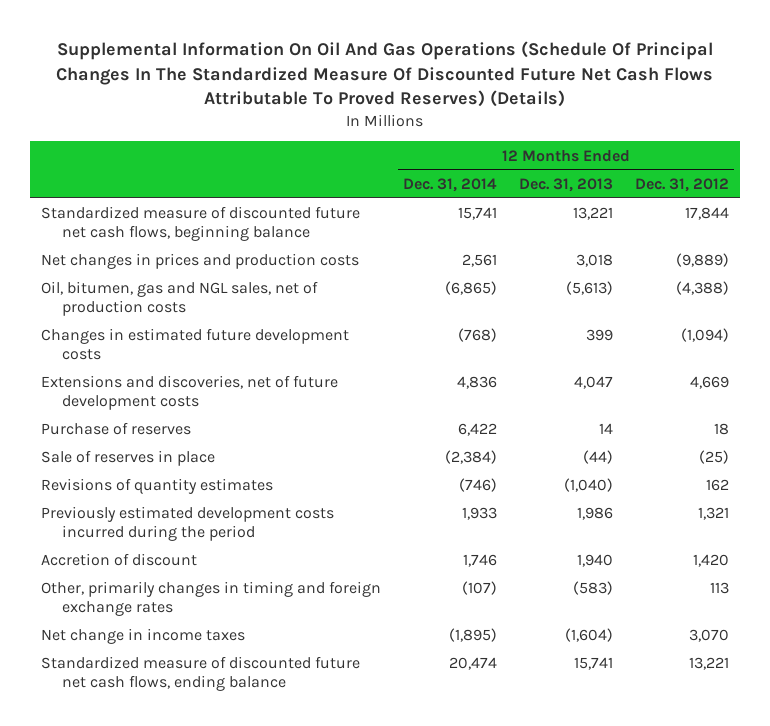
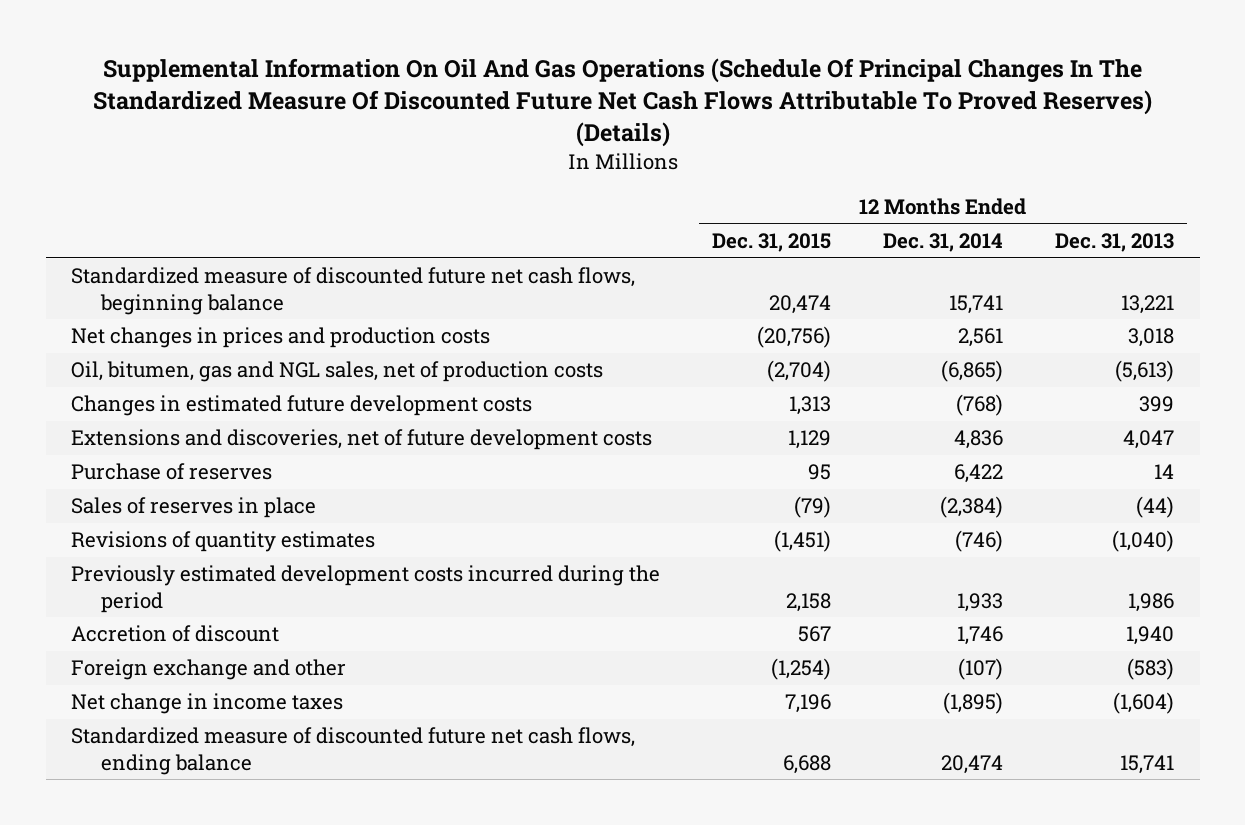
- | 12 Months Ended Dec. 31, 2014 | 12 Months Ended Dec. 31, 2013 | 12 Months Ended Dec. 31, 2012
+ | 12 Months Ended Dec. 31, 2015 | 12 Months Ended Dec. 31, 2014 | 12 Months Ended Dec. 31, 2013
- Sale of reserves in place | (2,384) | (44) | (25)
+ Sales of reserves in place | (79) | (2,384) | (44)
- Other, primarily changes in timing and foreign exchange rates | (107) | (583) | 113
+ Foreign exchange and other | (1,254) | (107) | (583)

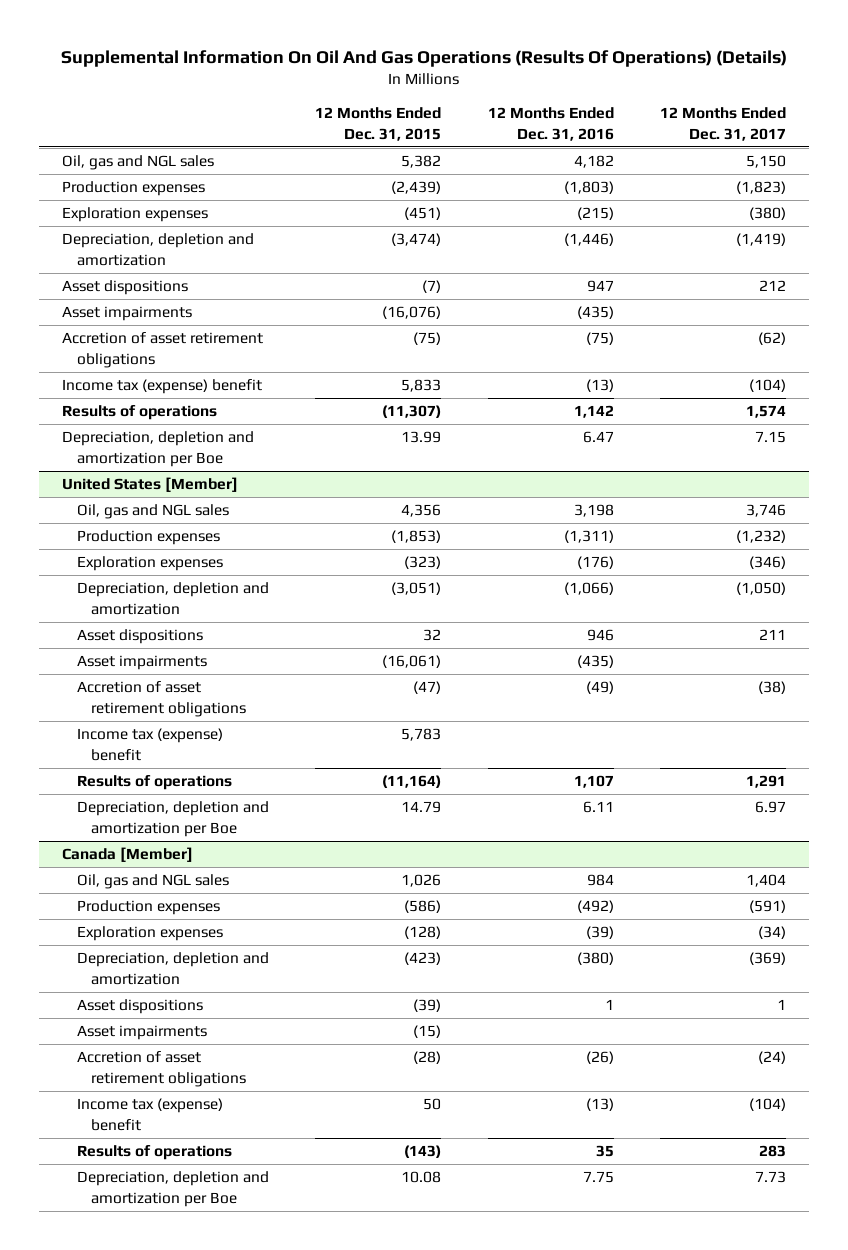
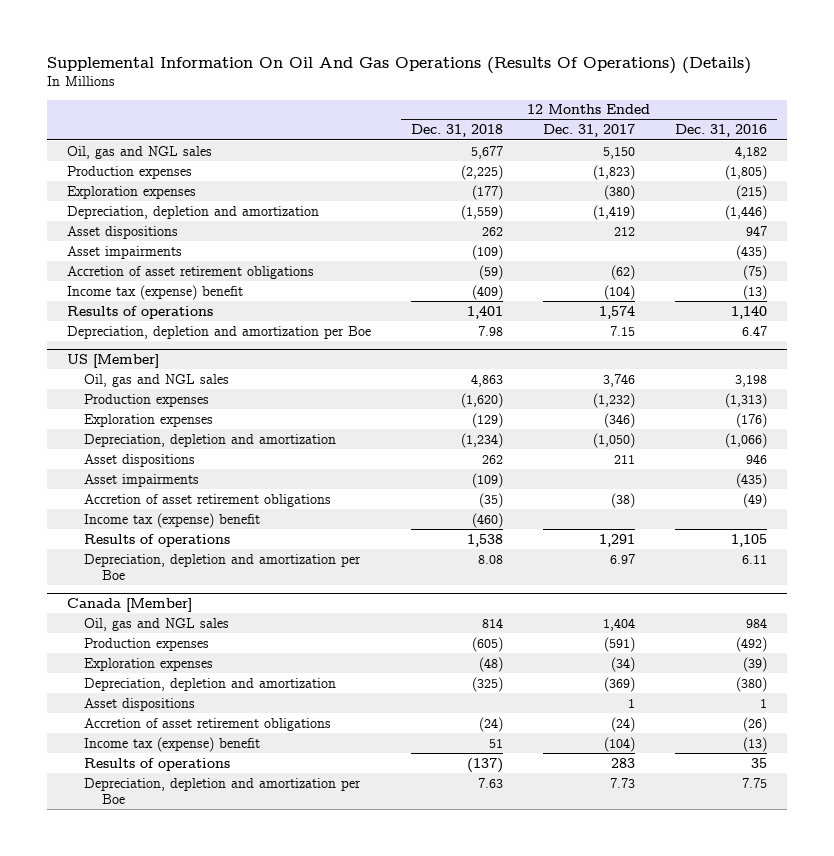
- | 12 Months Ended Dec. 31, 2015 | 12 Months Ended Dec. 31, 2016 | 12 Months Ended Dec. 31, 2017
+ | 12 Months Ended Dec. 31, 2018 | 12 Months Ended Dec. 31, 2017 | 12 Months Ended Dec. 31, 2016
- Production expenses | (2,439) | (1,803) | (1,823)
+ Production expenses | (2,225) | (1,823) | (1,805)
- Results of operations | (11,307) | 1,142 | 1,574
+ Results of operations | 1,401 | 1,574 | 1,140
- United States [Member]
+ US [Member]
- Production expenses | (1,853) | (1,311) | (1,232)
+ Production expenses | (1,620) | (1,232) | (1,313)
- Results of operations | (11,164) | 1,107 | 1,291
+ Results of operations | 1,538 | 1,291 | 1,105
@ Canada [Member]
- Asset impairments | (15) | |

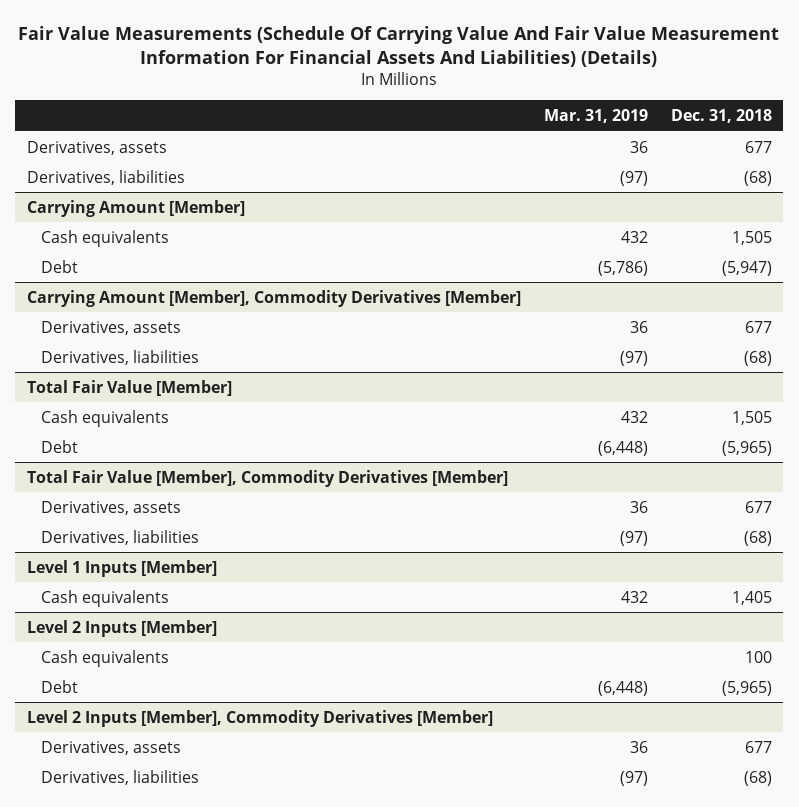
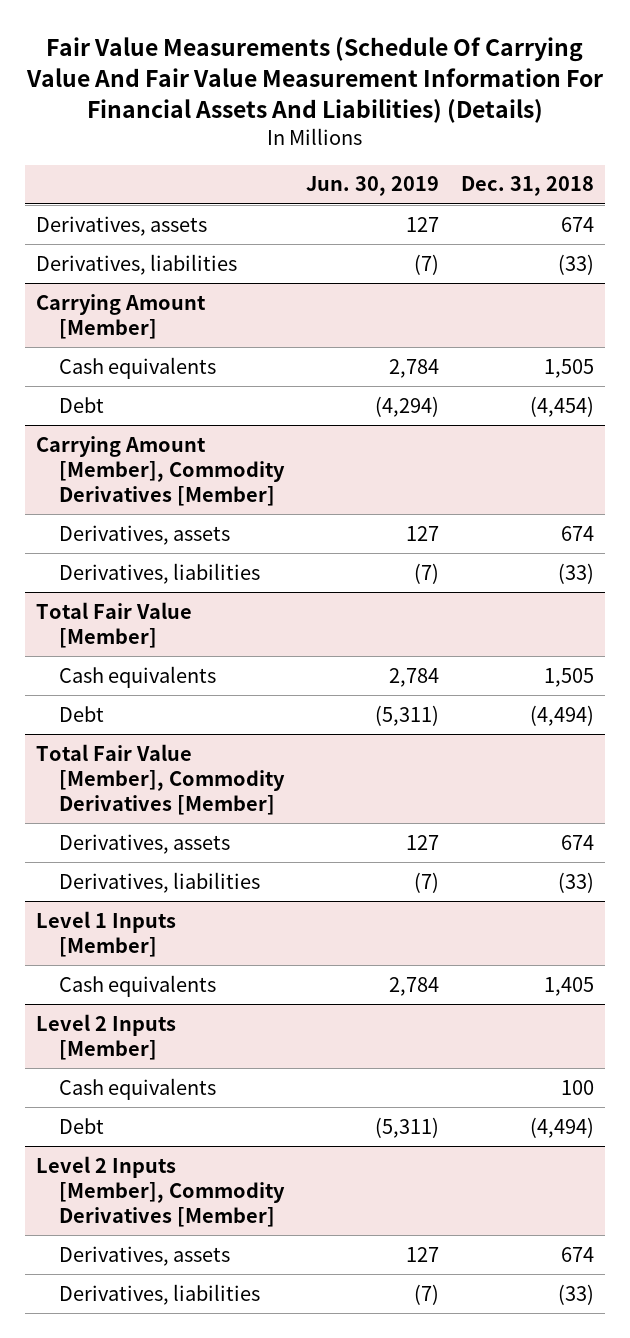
- | Mar. 31, 2019 | Dec. 31, 2018
+ | Jun. 30, 2019 | Dec. 31, 2018
- Derivatives, assets | 36 | 677
- Derivatives, liabilities | (97) | (68)
+ Derivatives, assets | 127 | 674
+ Derivatives, liabilities | (7) | (33)
@ Carrying Amount [Member]
- Debt | (5,786) | (5,947)
+ Debt | (4,294) | (4,454)
@ Carrying Amount [Member], Commodity Derivatives [Member]
- Derivatives, assets | 36 | 677
- Derivatives, liabilities | (97) | (68)
+ Derivatives, assets | 127 | 674
+ Derivatives, liabilities | (7) | (33)
@ Total Fair Value [Member]
- Debt | (6,448) | (5,965)
+ Debt | (5,311) | (4,494)
@ Total Fair Value [Member], Commodity Derivatives [Member]
- Derivatives, assets | 36 | 677
- Derivatives, liabilities | (97) | (68)
+ Derivatives, assets | 127 | 674
+ Derivatives, liabilities | (7) | (33)
@ Level 2 Inputs [Member]
- Debt | (6,448) | (5,965)
+ Debt | (5,311) | (4,494)
@ Level 2 Inputs [Member], Commodity Derivatives [Member]
- Derivatives, assets | 36 | 677
- Derivatives, liabilities | (97) | (68)
+ Derivatives, assets | 127 | 674
+ Derivatives, liabilities | (7) | (33)

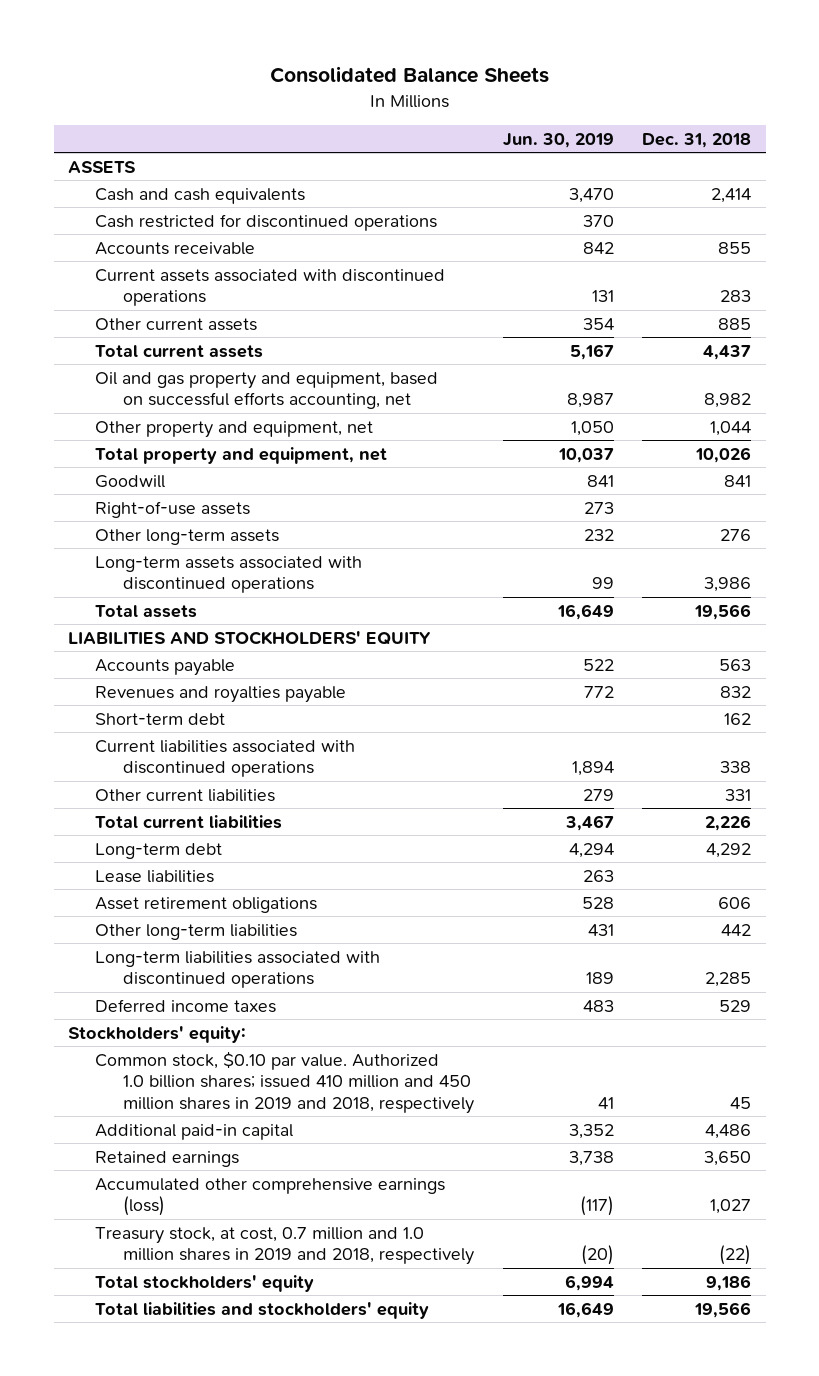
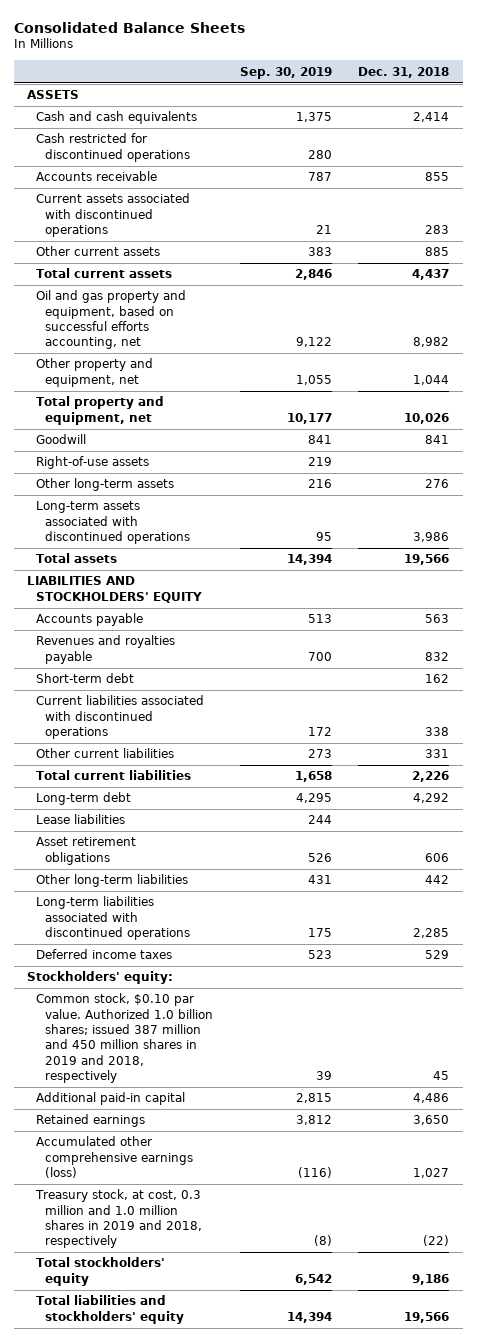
- | Jun. 30, 2019 | Dec. 31, 2018
+ | Sep. 30, 2019 | Dec. 31, 2018
- Common stock, $0.10 par value. Authorized 1.0 billion shares; issued 410 million and 450 million shares in 2019 and 2018, respectively | 41 | 45
+ Common stock, $0.10 par value. Authorized 1.0 billion shares; issued 387 million and 450 million shares in 2019 and 2018, respectively | 39 | 45
- Treasury stock, at cost, 0.7 million and 1.0 million shares in 2019 and 2018, respectively | (20) | (22)
+ Treasury stock, at cost, 0.3 million and 1.0 million shares in 2019 and 2018, respectively | (8) | (22)

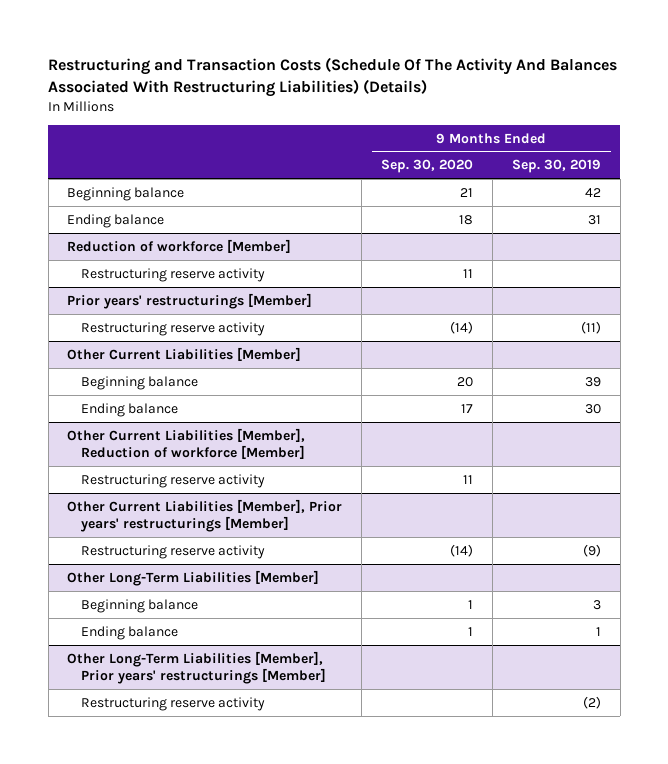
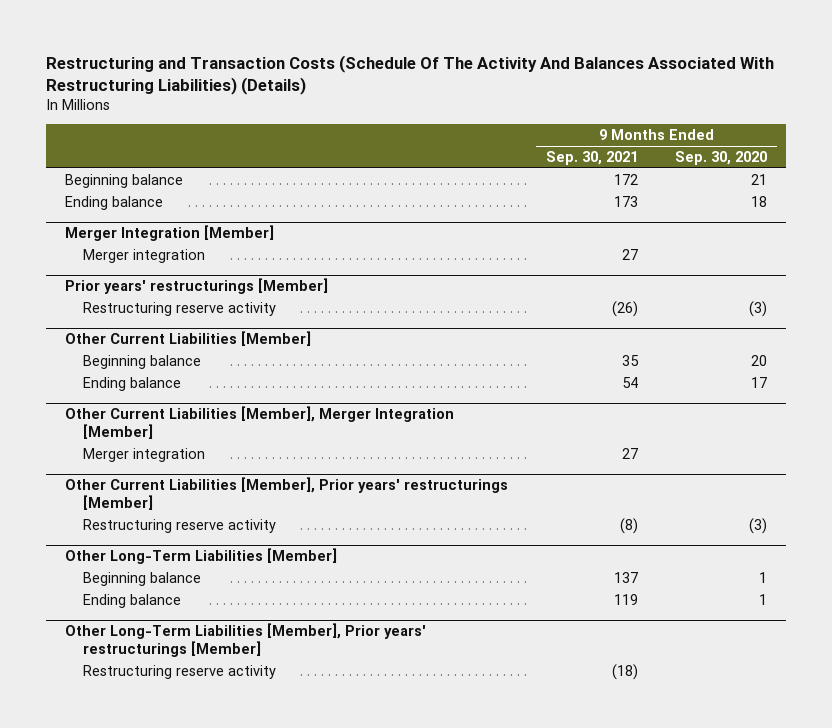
- | 9 Months Ended Sep. 30, 2020 | 9 Months Ended Sep. 30, 2019
+ | 9 Months Ended Sep. 30, 2021 | 9 Months Ended Sep. 30, 2020
- Reduction of workforce [Member]
- Restructuring reserve activity | 11 |
+ Merger Integration [Member]
+ Merger integration | 27 |
@ Prior years' restructurings [Member]
- Restructuring reserve activity | (14) | (11)
+ Restructuring reserve activity | (26) | (3)
- Other Current Liabilities [Member], Reduction of workforce [Member]
- Restructuring reserve activity | 11 |
+ Other Current Liabilities [Member], Merger Integration [Member]
+ Merger integration | 27 |
@ Other Current Liabilities [Member], Prior years' restructurings [Member]
- Restructuring reserve activity | (14) | (9)
+ Restructuring reserve activity | (8) | (3)

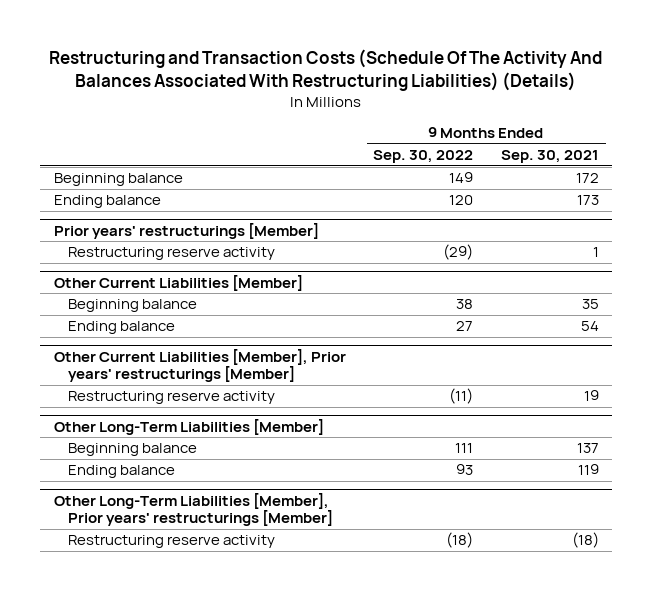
- | 9 Months Ended Sep. 30, 2021 | 9 Months Ended Sep. 30, 2020
+ | 9 Months Ended Sep. 30, 2022 | 9 Months Ended Sep. 30, 2021
- Merger Integration [Member]
- Merger integration | 27 |
@ Prior years' restructurings [Member]
- Restructuring reserve activity | (26) | (3)
+ Restructuring reserve activity | (29) | 1
- Other Current Liabilities [Member], Merger Integration [Member]
- Merger integration | 27 |
@ Other Current Liabilities [Member], Prior years' restructurings [Member]
- Restructuring reserve activity | (8) | (3)
+ Restructuring reserve activity | (11) | 19

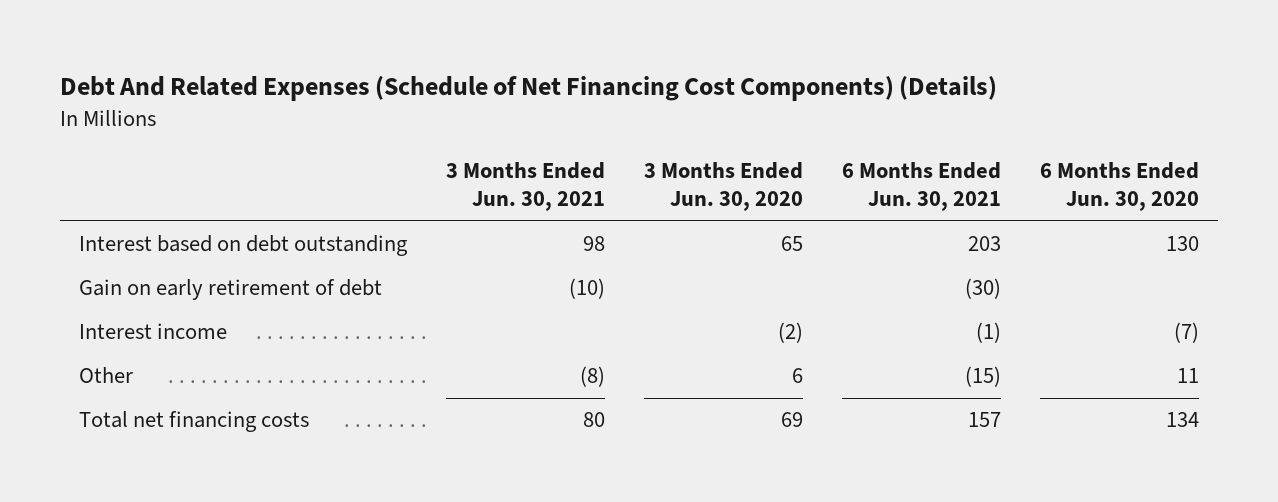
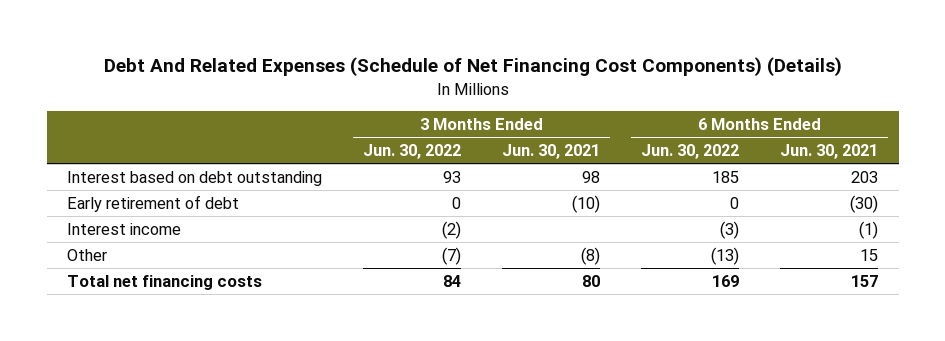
- | 3 Months Ended Jun. 30, 2021 | 3 Months Ended Jun. 30, 2020 | 6 Months Ended Jun. 30, 2021 | 6 Months Ended Jun. 30, 2020
+ | 3 Months Ended Jun. 30, 2022 | 3 Months Ended Jun. 30, 2021 | 6 Months Ended Jun. 30, 2022 | 6 Months Ended Jun. 30, 2021
- Gain on early retirement of debt | (10) | | (30) |
+ Early retirement of debt | 0 | (10) | 0 | (30)
- Other | (8) | 6 | (15) | 11
+ Other | (7) | (8) | (13) | 15

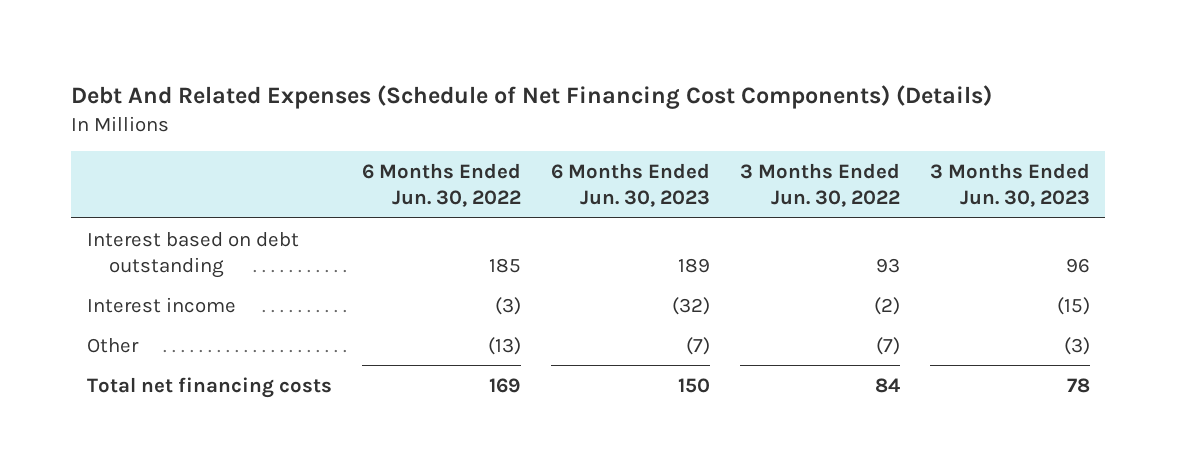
- | 3 Months Ended Jun. 30, 2022 | 3 Months Ended Jun. 30, 2021 | 6 Months Ended Jun. 30, 2022 | 6 Months Ended Jun. 30, 2021
+ | 6 Months Ended Jun. 30, 2022 | 6 Months Ended Jun. 30, 2023 | 3 Months Ended Jun. 30, 2022 | 3 Months Ended Jun. 30, 2023
- Early retirement of debt | 0 | (10) | 0 | (30)

